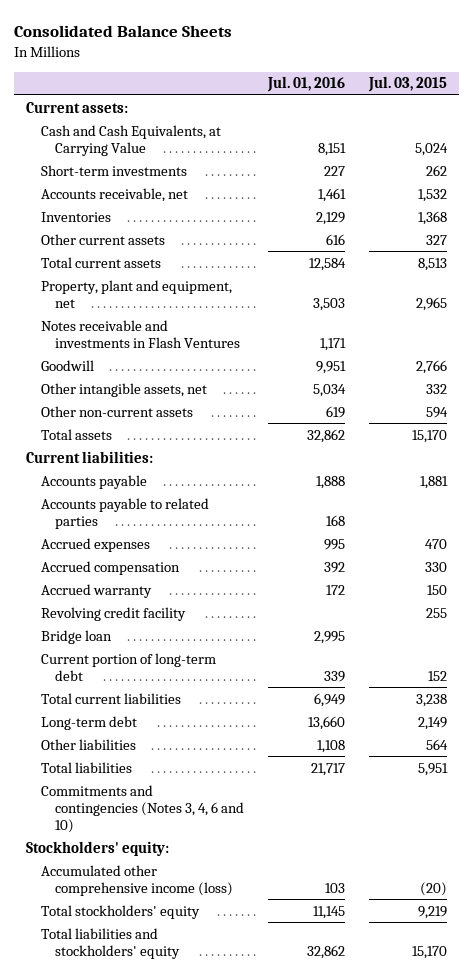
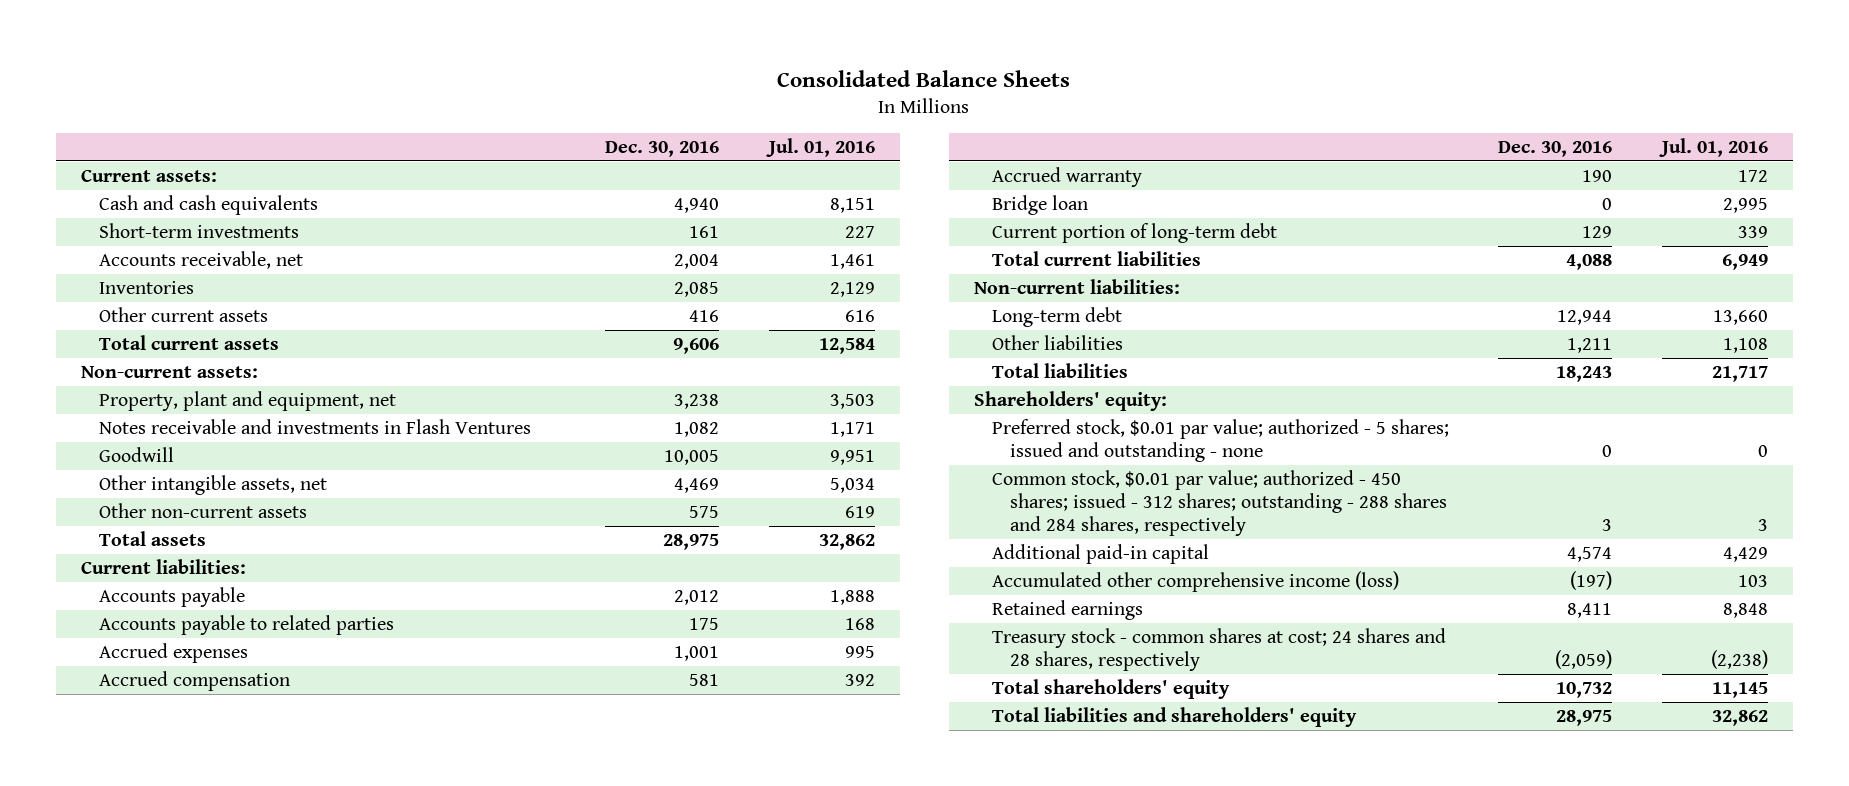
- | Jul. 01, 2016 | Jul. 03, 2015
+ | Dec. 30, 2016 | Jul. 01, 2016
- Cash and Cash Equivalents, at Carrying Value | 8,151 | 5,024
+ Cash and cash equivalents | 4,940 | 8,151
+ Non-current assets:
- Revolving credit facility | | 255
+ Non-current liabilities:
- Commitments and contingencies (Notes 3, 4, 6 and 10)
- Stockholders' equity:
+ Shareholders' equity:
+ Preferred stock, $0.01 par value; authorized - 5 shares; issued and outstanding - none | 0 | 0
+ Common stock, $0.01 par value; authorized - 450 shares; issued - 312 shares; outstanding - 288 shares and 284 shares, respectively | 3 | 3
+ Additional paid-in capital | 4,574 | 4,429
- Total stockholders' equity | 11,145 | 9,219
- Total liabilities and stockholders' equity | 32,862 | 15,170
+ Retained earnings | 8,411 | 8,848
+ Treasury stock - common shares at cost; 24 shares and 28 shares, respectively | (2,059) | (2,238)
+ Total shareholders' equity | 10,732 | 11,145
+ Total liabilities and shareholders' equity | 28,975 | 32,862

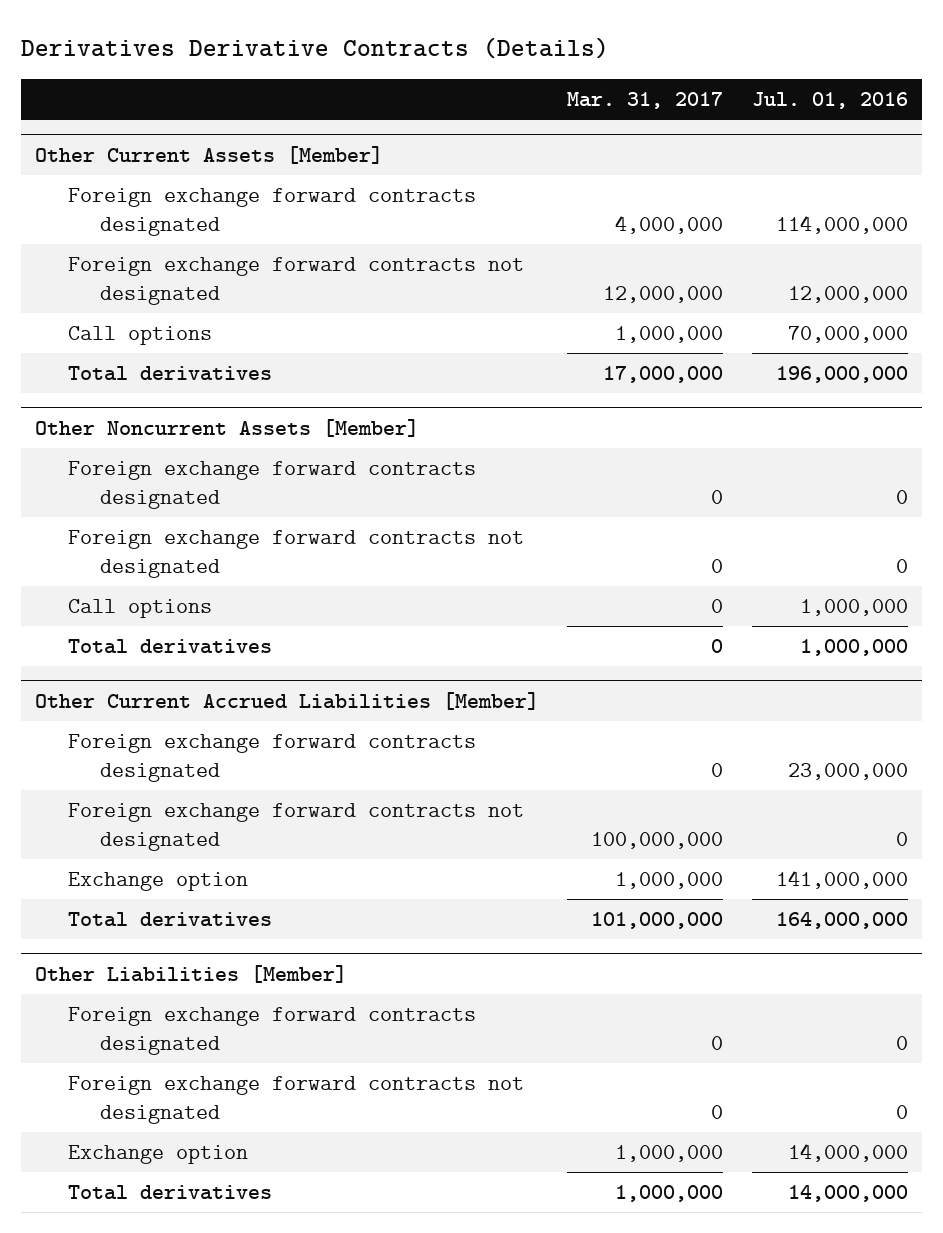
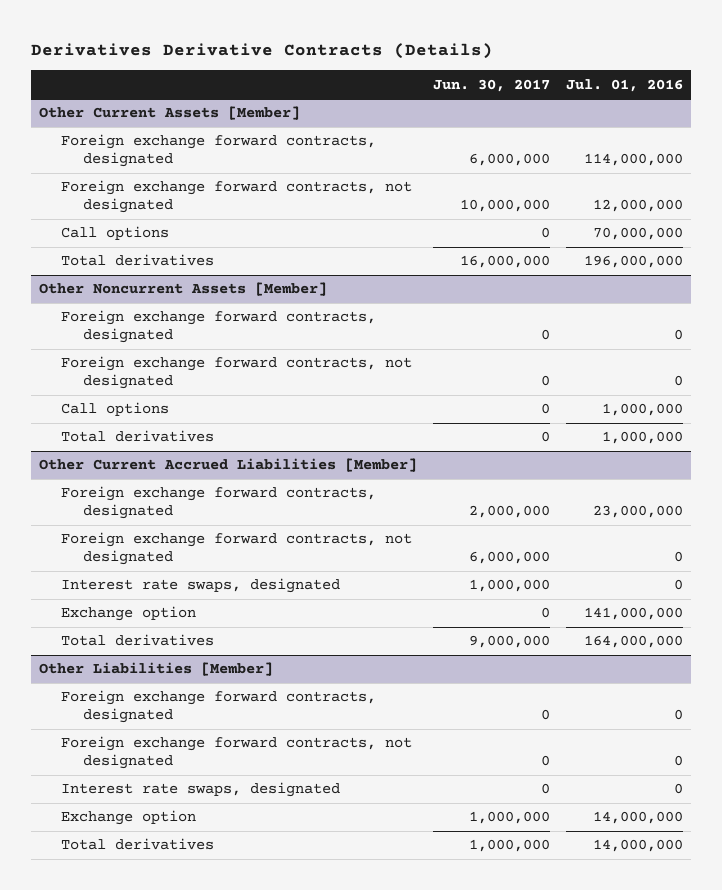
- | Mar. 31, 2017 | Jul. 01, 2016
+ | Jun. 30, 2017 | Jul. 01, 2016
@ Other Current Assets [Member]
- Foreign exchange forward contracts designated | 4,000,000 | 114,000,000
- Foreign exchange forward contracts not designated | 12,000,000 | 12,000,000
+ Foreign exchange forward contracts, designated | 6,000,000 | 114,000,000
+ Foreign exchange forward contracts, not designated | 10,000,000 | 12,000,000
@ Other Noncurrent Assets [Member]
- Foreign exchange forward contracts designated | 0 | 0
- Foreign exchange forward contracts not designated | 0 | 0
+ Foreign exchange forward contracts, designated | 0 | 0
+ Foreign exchange forward contracts, not designated | 0 | 0
@ Other Current Accrued Liabilities [Member]
- Foreign exchange forward contracts designated | 0 | 23,000,000
- Foreign exchange forward contracts not designated | 100,000,000 | 0
+ Foreign exchange forward contracts, designated | 2,000,000 | 23,000,000
+ Foreign exchange forward contracts, not designated | 6,000,000 | 0
+ Interest rate swaps, designated | 1,000,000 | 0
@ Other Liabilities [Member]
- Foreign exchange forward contracts designated | 0 | 0
- Foreign exchange forward contracts not designated | 0 | 0
+ Foreign exchange forward contracts, designated | 0 | 0
+ Foreign exchange forward contracts, not designated | 0 | 0
+ Interest rate swaps, designated | 0 | 0

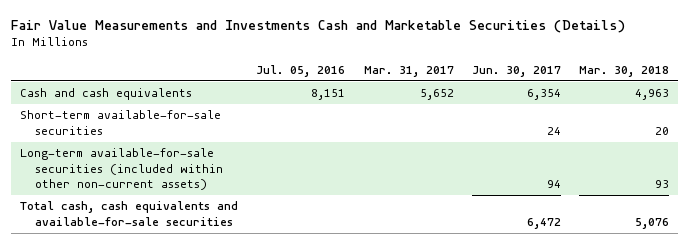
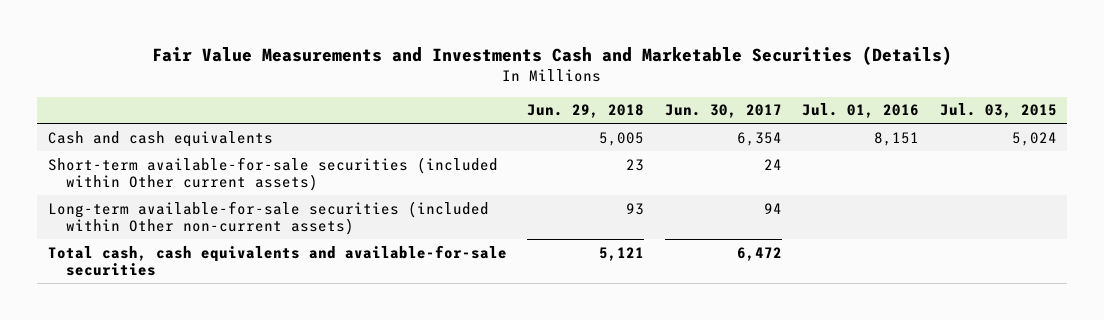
- | Jul. 05, 2016 | Mar. 31, 2017 | Jun. 30, 2017 | Mar. 30, 2018
+ | Jun. 29, 2018 | Jun. 30, 2017 | Jul. 01, 2016 | Jul. 03, 2015
- Short-term available-for-sale securities | | | 24 | 20
- Long-term available-for-sale securities (included within other non-current assets) | | | 94 | 93
+ Short-term available-for-sale securities (included within Other current assets) | 23 | 24 | |
+ Long-term available-for-sale securities (included within Other non-current assets) | 93 | 94 | |

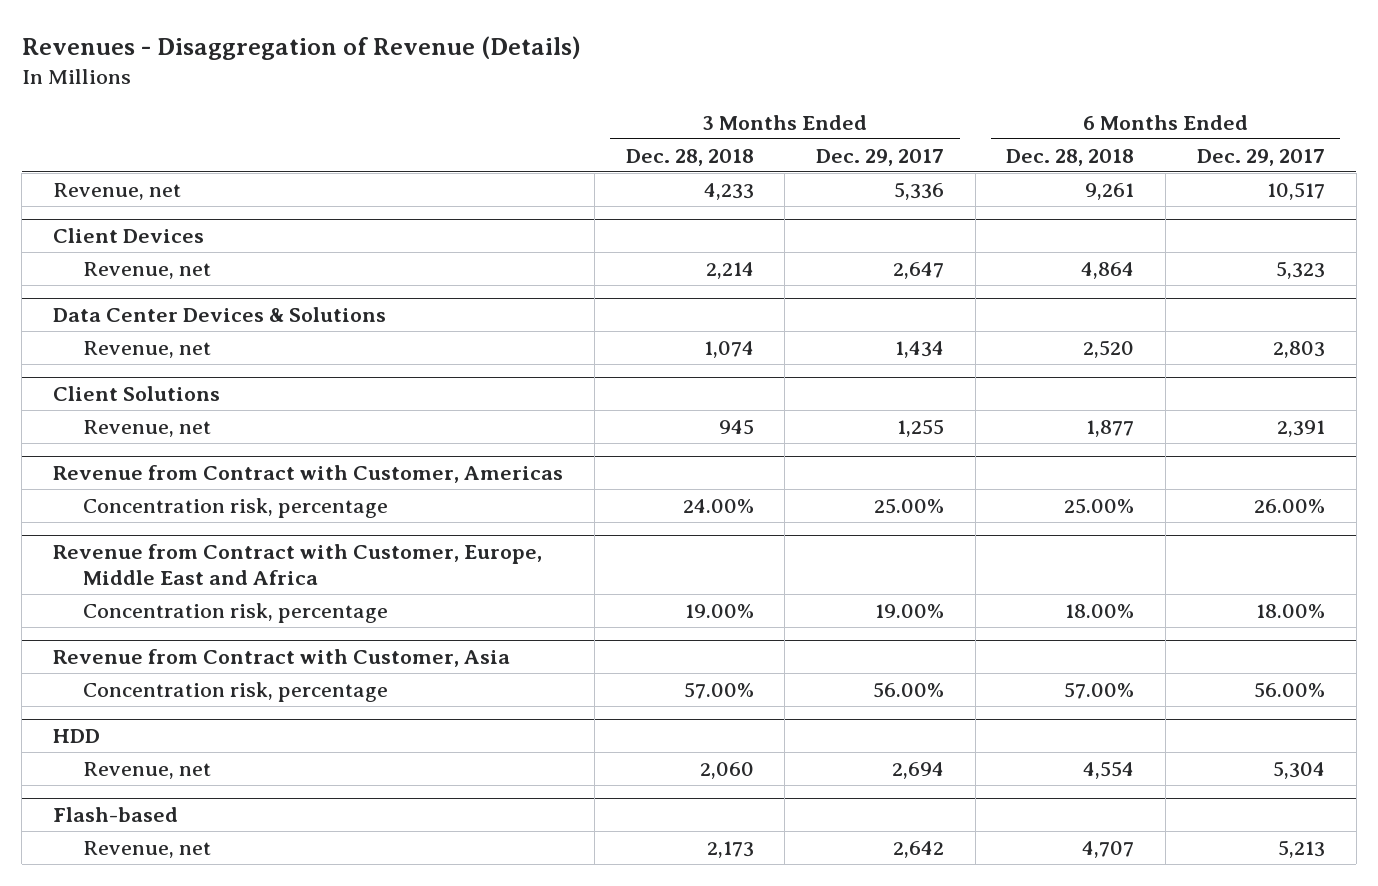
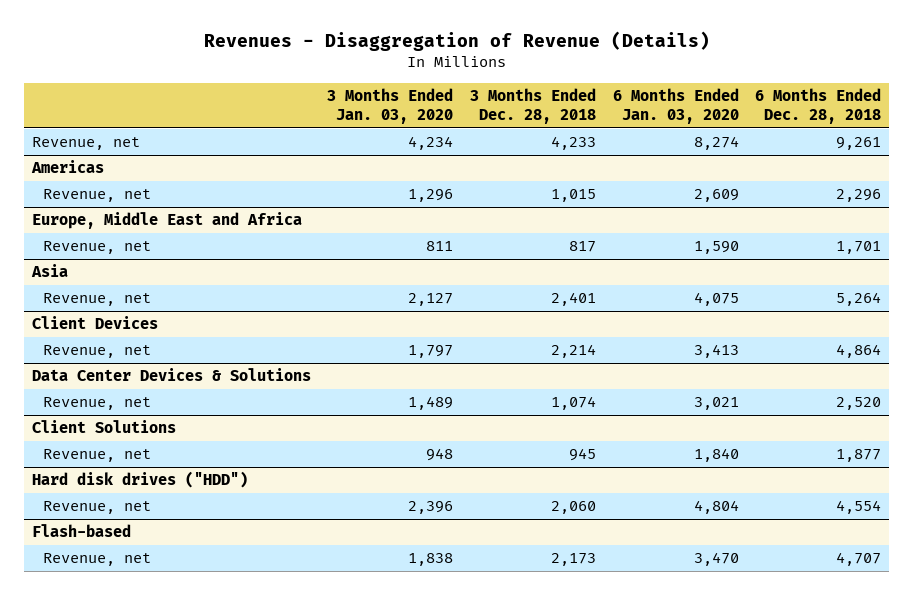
- | 3 Months Ended Dec. 28, 2018 | 3 Months Ended Dec. 29, 2017 | 6 Months Ended Dec. 28, 2018 | 6 Months Ended Dec. 29, 2017
+ | 3 Months Ended Jan. 03, 2020 | 3 Months Ended Dec. 28, 2018 | 6 Months Ended Jan. 03, 2020 | 6 Months Ended Dec. 28, 2018
+ Americas
+ Revenue, net | 1,296 | 1,015 | 2,609 | 2,296
+ Europe, Middle East and Africa
+ Revenue, net | 811 | 817 | 1,590 | 1,701
+ Asia
+ Revenue, net | 2,127 | 2,401 | 4,075 | 5,264
- Revenue from Contract with Customer, Americas
- Concentration risk, percentage | 24.00% | 25.00% | 25.00% | 26.00%
- Revenue from Contract with Customer, Europe, Middle East and Africa
- Concentration risk, percentage | 19.00% | 19.00% | 18.00% | 18.00%
- Revenue from Contract with Customer, Asia
- Concentration risk, percentage | 57.00% | 56.00% | 57.00% | 56.00%
- HDD
+ Hard disk drives ("HDD")

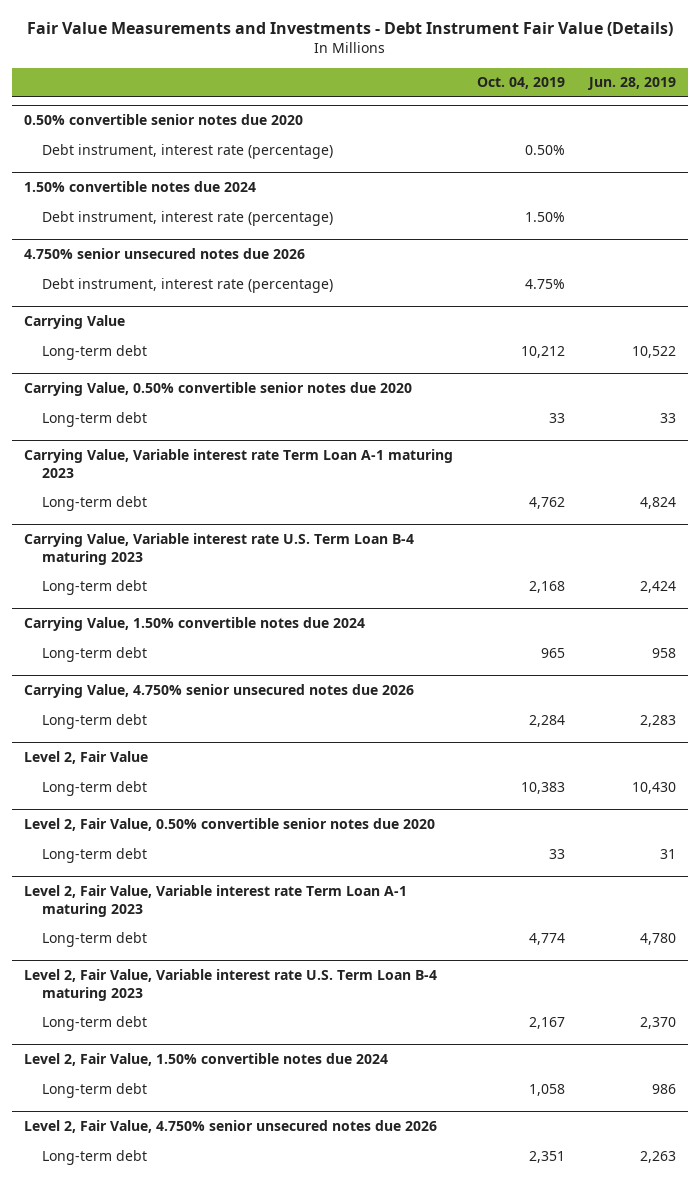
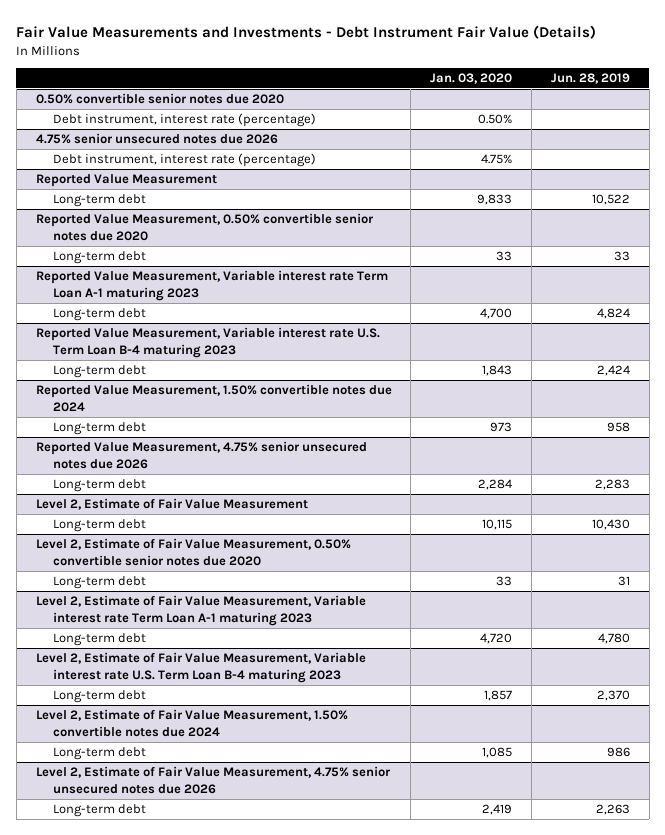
- | Oct. 04, 2019 | Jun. 28, 2019
+ | Jan. 03, 2020 | Jun. 28, 2019
- 1.50% convertible notes due 2024
- Debt instrument, interest rate (percentage) | 1.50% |
- 4.750% senior unsecured notes due 2026
+ 4.75% senior unsecured notes due 2026
- Carrying Value
+ Reported Value Measurement
- Carrying Value, 0.50% convertible senior notes due 2020
+ Reported Value Measurement, 0.50% convertible senior notes due 2020
- Carrying Value, Variable interest rate Term Loan A-1 maturing 2023
+ Reported Value Measurement, Variable interest rate Term Loan A-1 maturing 2023
- Carrying Value, Variable interest rate U.S. Term Loan B-4 maturing 2023
+ Reported Value Measurement, Variable interest rate U.S. Term Loan B-4 maturing 2023
- Carrying Value, 1.50% convertible notes due 2024
+ Reported Value Measurement, 1.50% convertible notes due 2024
- Carrying Value, 4.750% senior unsecured notes due 2026
+ Reported Value Measurement, 4.75% senior unsecured notes due 2026
- Level 2, Fair Value
+ Level 2, Estimate of Fair Value Measurement
- Level 2, Fair Value, 0.50% convertible senior notes due 2020
+ Level 2, Estimate of Fair Value Measurement, 0.50% convertible senior notes due 2020
- Level 2, Fair Value, Variable interest rate Term Loan A-1 maturing 2023
+ Level 2, Estimate of Fair Value Measurement, Variable interest rate Term Loan A-1 maturing 2023
- Level 2, Fair Value, Variable interest rate U.S. Term Loan B-4 maturing 2023
+ Level 2, Estimate of Fair Value Measurement, Variable interest rate U.S. Term Loan B-4 maturing 2023
- Level 2, Fair Value, 1.50% convertible notes due 2024
+ Level 2, Estimate of Fair Value Measurement, 1.50% convertible notes due 2024
- Level 2, Fair Value, 4.750% senior unsecured notes due 2026
+ Level 2, Estimate of Fair Value Measurement, 4.75% senior unsecured notes due 2026

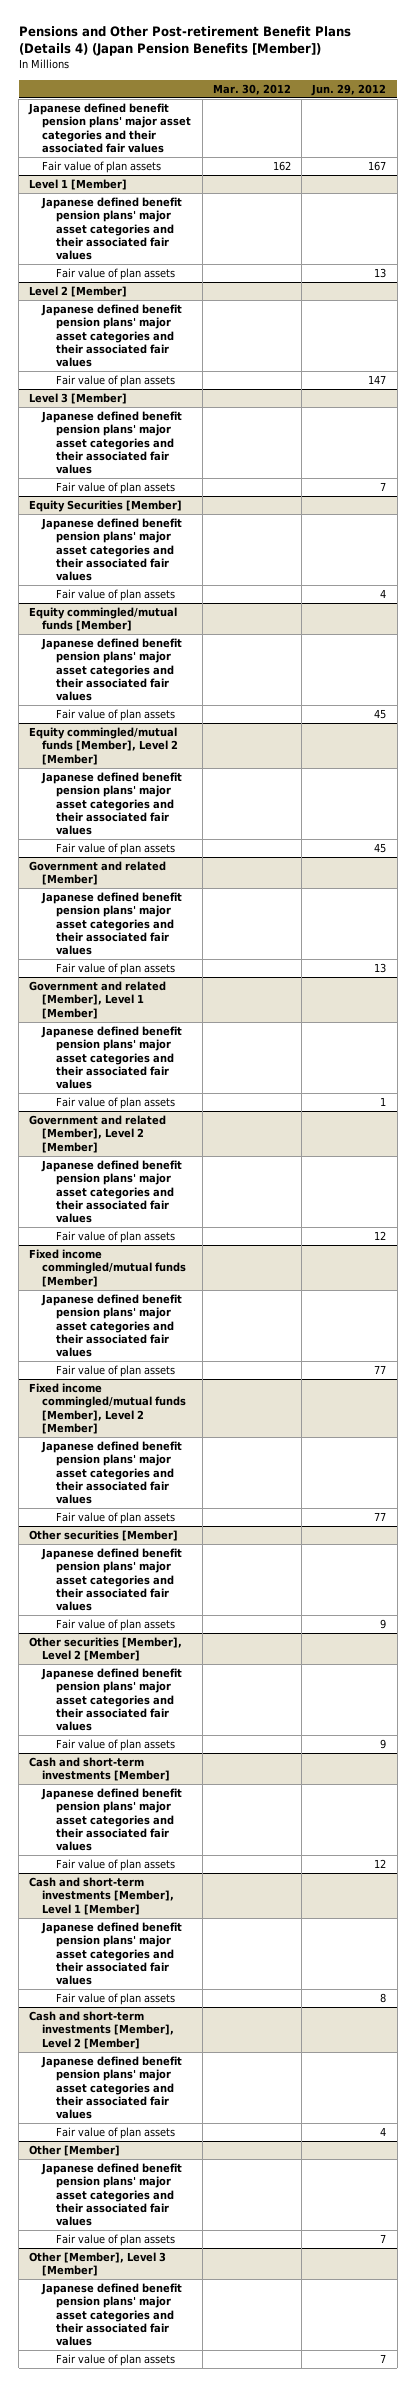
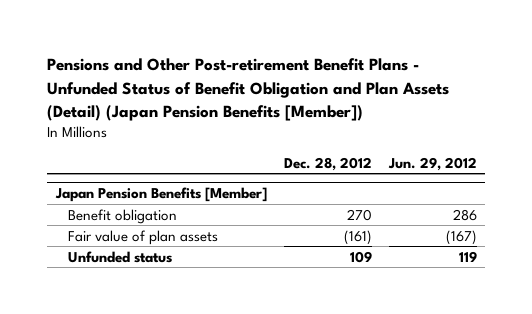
- Pensions and Other Post-retirement Benefit Plans (Details 4) (Japan Pension Benefits [Member])
+ Pensions and Other Post-retirement Benefit Plans - Unfunded Status of Benefit Obligation and Plan Assets (Detail) (Japan Pension Benefits [Member])
- | Mar. 30, 2012 | Jun. 29, 2012
+ | Dec. 28, 2012 | Jun. 29, 2012
- Japanese defined benefit pension plans' major asset categories and their associated fair values
- Fair value of plan assets | 162 | 167
- Level 1 [Member]
- Japanese defined benefit pension plans' major asset categories and their associated fair values
- Fair value of plan assets | | 13
- Level 2 [Member]
- Japanese defined benefit pension plans' major asset categories and their associated fair values
- Fair value of plan assets | | 147
- Level 3 [Member]
- Japanese defined benefit pension plans' major asset categories and their associated fair values
- Fair value of plan assets | | 7
- Equity Securities [Member]
- Japanese defined benefit pension plans' major asset categories and their associated fair values
- Fair value of plan assets | | 4
- Equity commingled/mutual funds [Member]
- Japanese defined benefit pension plans' major asset categories and their associated fair values
- Fair value of plan assets | | 45
- Equity commingled/mutual funds [Member], Level 2 [Member]
- Japanese defined benefit pension plans' major asset categories and their associated fair values
- Fair value of plan assets | | 45
- Government and related [Member]
- Japanese defined benefit pension plans' major asset categories and their associated fair values
- Fair value of plan assets | | 13
- Government and related [Member], Level 1 [Member]
- Japanese defined benefit pension plans' major asset categories and their associated fair values
- Fair value of plan assets | | 1
- Government and related [Member], Level 2 [Member]
- Japanese defined benefit pension plans' major asset categories and their associated fair values
- Fair value of plan assets | | 12
- Fixed income commingled/mutual funds [Member]
- Japanese defined benefit pension plans' major asset categories and their associated fair values
- Fair value of plan assets | | 77
- Fixed income commingled/mutual funds [Member], Level 2 [Member]
- Japanese defined benefit pension plans' major asset categories and their associated fair values
- Fair value of plan assets | | 77
- Other securities [Member]
- Japanese defined benefit pension plans' major asset categories and their associated fair values
- Fair value of plan assets | | 9
- Other securities [Member], Level 2 [Member]
- Japanese defined benefit pension plans' major asset categories and their associated fair values
- Fair value of plan assets | | 9
- Cash and short-term investments [Member]
- Japanese defined benefit pension plans' major asset categories and their associated fair values
- Fair value of plan assets | | 12
- Cash and short-term investments [Member], Level 1 [Member]
- Japanese defined benefit pension plans' major asset categories and their associated fair values
- Fair value of plan assets | | 8
- Cash and short-term investments [Member], Level 2 [Member]
- Japanese defined benefit pension plans' major asset categories and their associated fair values
- Fair value of plan assets | | 4
- Other [Member]
- Japanese defined benefit pension plans' major asset categories and their associated fair values
- Fair value of plan assets | | 7
- Other [Member], Level 3 [Member]
- Japanese defined benefit pension plans' major asset categories and their associated fair values
- Fair value of plan assets | | 7
+ Japan Pension Benefits [Member]
+ Benefit obligation | 270 | 286
+ Fair value of plan assets | (161) | (167)
+ Unfunded status | 109 | 119

